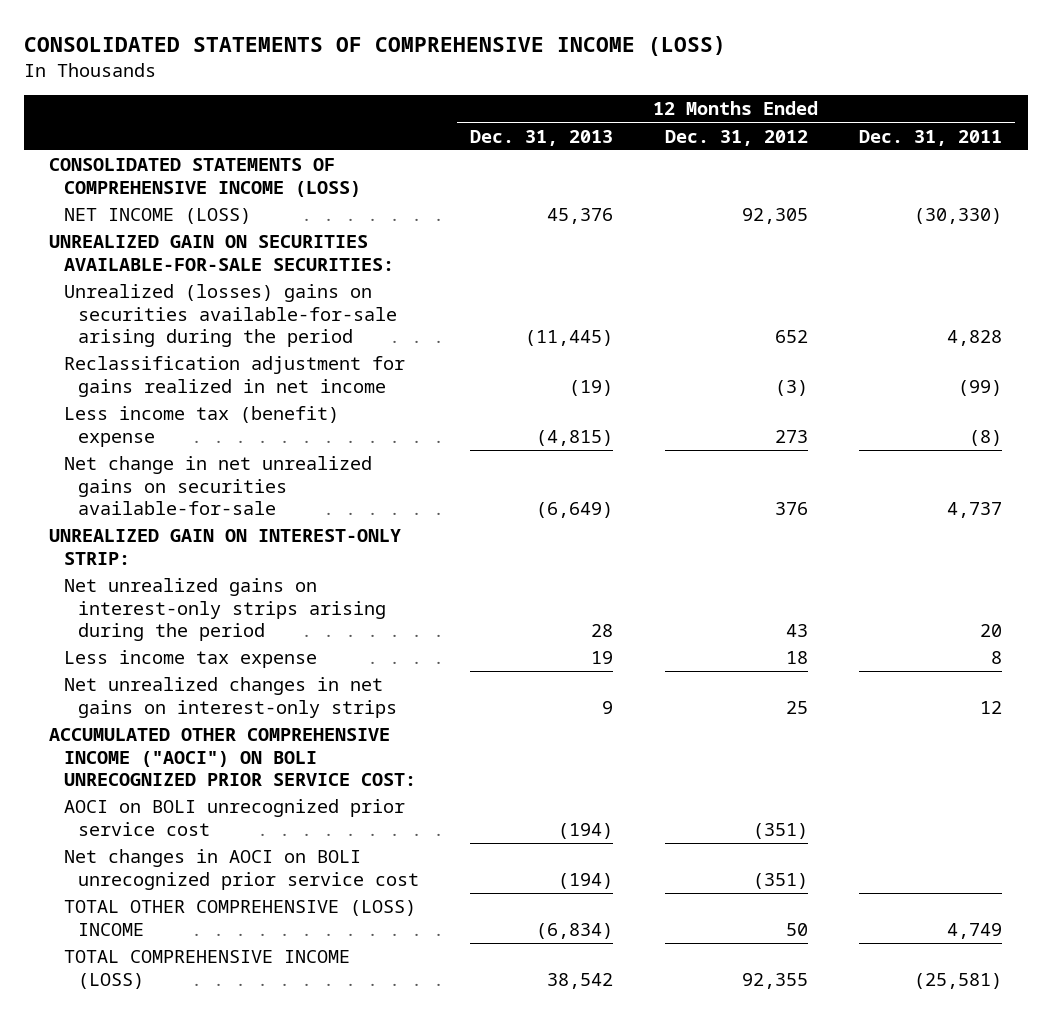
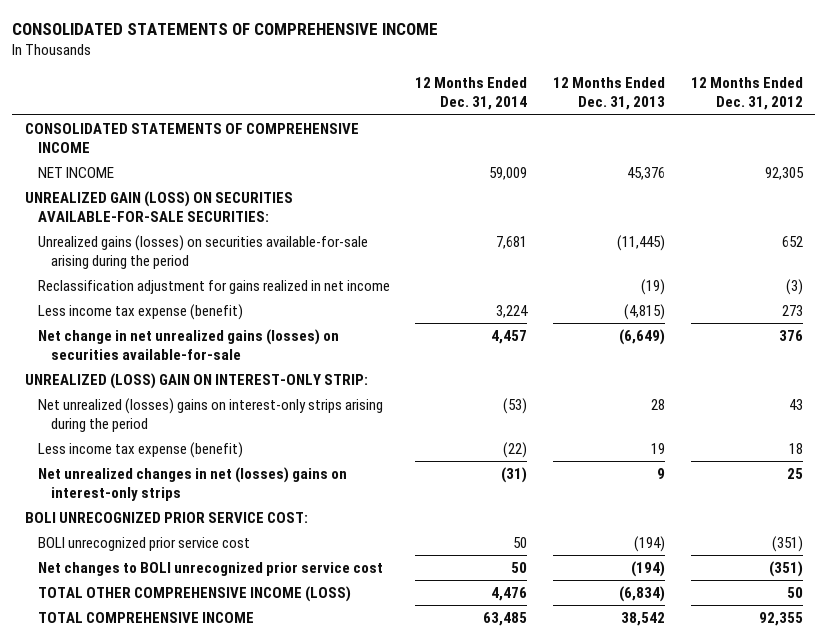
- CONSOLIDATED STATEMENTS OF COMPREHENSIVE INCOME (LOSS)
+ CONSOLIDATED STATEMENTS OF COMPREHENSIVE INCOME
- | 12 Months Ended Dec. 31, 2013 | 12 Months Ended Dec. 31, 2012 | 12 Months Ended Dec. 31, 2011
+ | 12 Months Ended Dec. 31, 2014 | 12 Months Ended Dec. 31, 2013 | 12 Months Ended Dec. 31, 2012
- CONSOLIDATED STATEMENTS OF COMPREHENSIVE INCOME (LOSS)
- NET INCOME (LOSS) | 45,376 | 92,305 | (30,330)
- UNREALIZED GAIN ON SECURITIES AVAILABLE-FOR-SALE SECURITIES:
- Unrealized (losses) gains on securities available-for-sale arising during the period | (11,445) | 652 | 4,828
+ CONSOLIDATED STATEMENTS OF COMPREHENSIVE INCOME
+ NET INCOME | 59,009 | 45,376 | 92,305
+ UNREALIZED GAIN (LOSS) ON SECURITIES AVAILABLE-FOR-SALE SECURITIES:
+ Unrealized gains (losses) on securities available-for-sale arising during the period | 7,681 | (11,445) | 652
- Less income tax (benefit) expense | (4,815) | 273 | (8)
- Net change in net unrealized gains on securities available-for-sale | (6,649) | 376 | 4,737
- UNREALIZED GAIN ON INTEREST-ONLY STRIP:
- Net unrealized gains on interest-only strips arising during the period | 28 | 43 | 20
- Less income tax expense | 19 | 18 | 8
- Net unrealized changes in net gains on interest-only strips | 9 | 25 | 12
- ACCUMULATED OTHER COMPREHENSIVE INCOME ("AOCI") ON BOLI UNRECOGNIZED PRIOR SERVICE COST:
- AOCI on BOLI unrecognized prior service cost | (194) | (351) |
- Net changes in AOCI on BOLI unrecognized prior service cost | (194) | (351) |
- TOTAL OTHER COMPREHENSIVE (LOSS) INCOME | (6,834) | 50 | 4,749
- TOTAL COMPREHENSIVE INCOME (LOSS) | 38,542 | 92,355 | (25,581)
+ Less income tax expense (benefit) | 3,224 | (4,815) | 273
+ Net change in net unrealized gains (losses) on securities available-for-sale | 4,457 | (6,649) | 376
+ UNREALIZED (LOSS) GAIN ON INTEREST-ONLY STRIP:
+ Net unrealized (losses) gains on interest-only strips arising during the period | (53) | 28 | 43
+ Less income tax expense (benefit) | (22) | 19 | 18
+ Net unrealized changes in net (losses) gains on interest-only strips | (31) | 9 | 25
+ BOLI UNRECOGNIZED PRIOR SERVICE COST:
+ BOLI unrecognized prior service cost | 50 | (194) | (351)
+ Net changes to BOLI unrecognized prior service cost | 50 | (194) | (351)
+ TOTAL OTHER COMPREHENSIVE INCOME (LOSS) | 4,476 | (6,834) | 50
+ TOTAL COMPREHENSIVE INCOME | 63,485 | 38,542 | 92,355

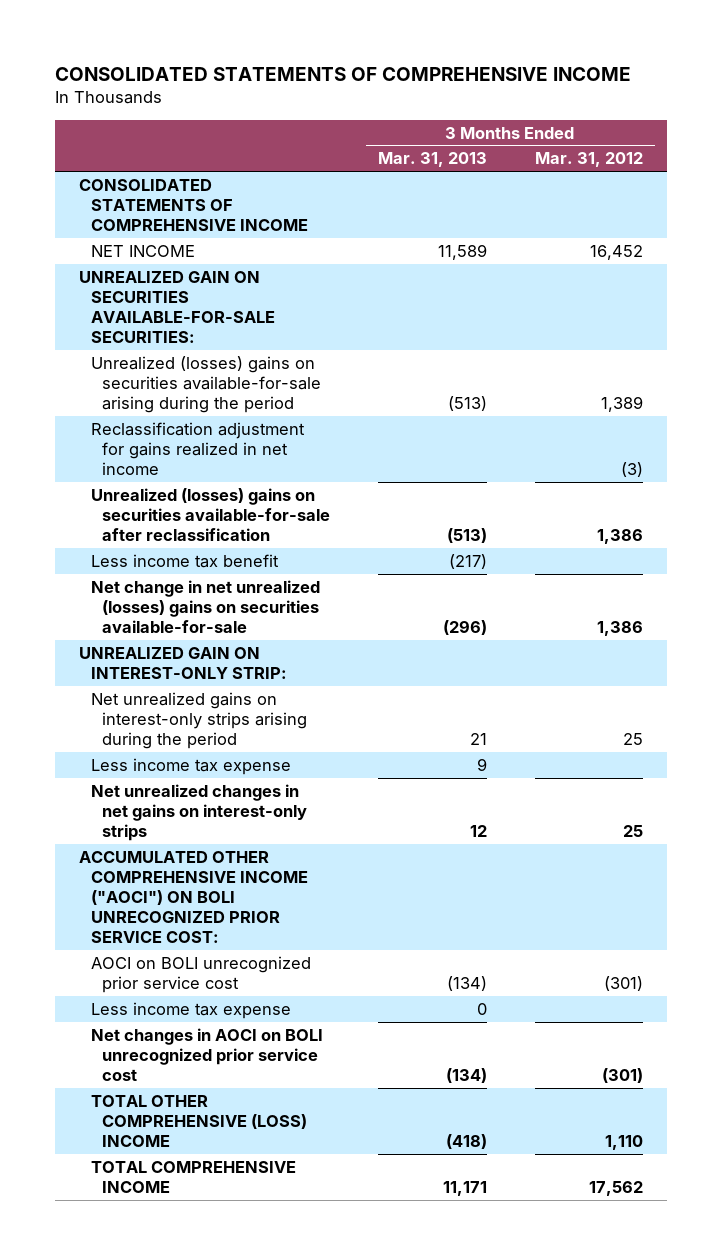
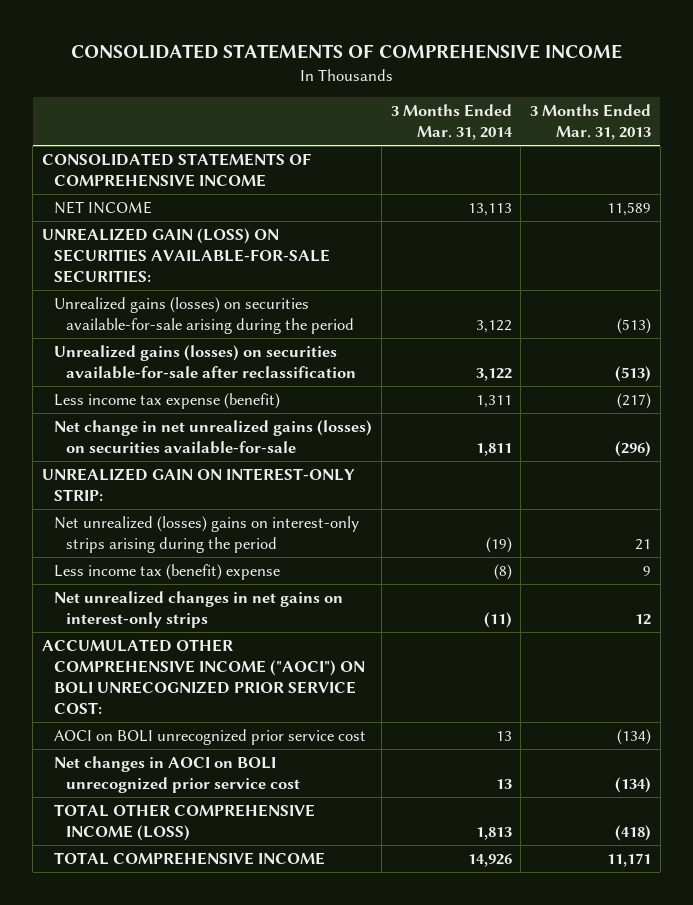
- | 3 Months Ended Mar. 31, 2013 | 3 Months Ended Mar. 31, 2012
+ | 3 Months Ended Mar. 31, 2014 | 3 Months Ended Mar. 31, 2013
- UNREALIZED GAIN ON SECURITIES AVAILABLE-FOR-SALE SECURITIES:
- Unrealized (losses) gains on securities available-for-sale arising during the period | (513) | 1,389
- Reclassification adjustment for gains realized in net income | | (3)
- Unrealized (losses) gains on securities available-for-sale after reclassification | (513) | 1,386
- Less income tax benefit | (217) |
- Net change in net unrealized (losses) gains on securities available-for-sale | (296) | 1,386
+ UNREALIZED GAIN (LOSS) ON SECURITIES AVAILABLE-FOR-SALE SECURITIES:
+ Unrealized gains (losses) on securities available-for-sale arising during the period | 3,122 | (513)
+ Unrealized gains (losses) on securities available-for-sale after reclassification | 3,122 | (513)
+ Less income tax expense (benefit) | 1,311 | (217)
+ Net change in net unrealized gains (losses) on securities available-for-sale | 1,811 | (296)
- Net unrealized gains on interest-only strips arising during the period | 21 | 25
- Less income tax expense | 9 |
+ Net unrealized (losses) gains on interest-only strips arising during the period | (19) | 21
+ Less income tax (benefit) expense | (8) | 9
- Less income tax expense | 0 |
- TOTAL OTHER COMPREHENSIVE (LOSS) INCOME | (418) | 1,110
+ TOTAL OTHER COMPREHENSIVE INCOME (LOSS) | 1,813 | (418)

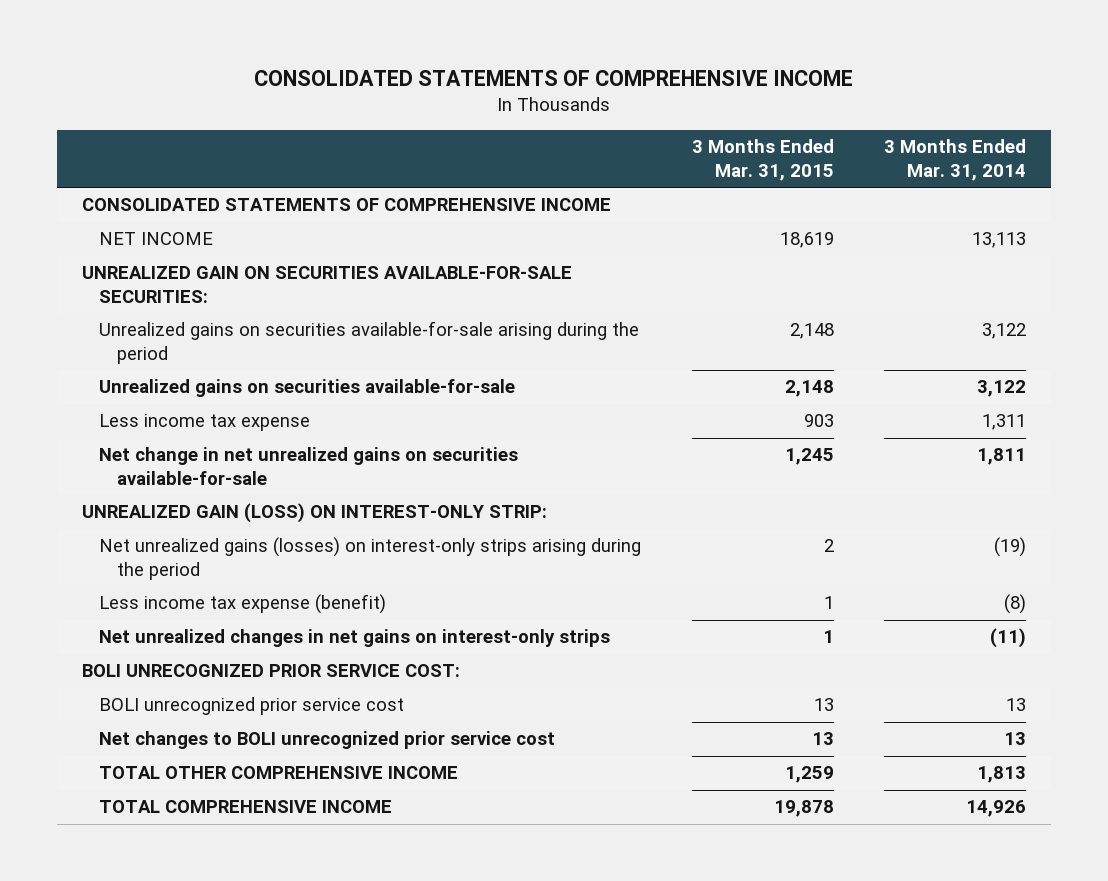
- | 3 Months Ended Mar. 31, 2014 | 3 Months Ended Mar. 31, 2013
+ | 3 Months Ended Mar. 31, 2015 | 3 Months Ended Mar. 31, 2014
- UNREALIZED GAIN (LOSS) ON SECURITIES AVAILABLE-FOR-SALE SECURITIES:
- Unrealized gains (losses) on securities available-for-sale arising during the period | 3,122 | (513)
- Unrealized gains (losses) on securities available-for-sale after reclassification | 3,122 | (513)
- Less income tax expense (benefit) | 1,311 | (217)
- Net change in net unrealized gains (losses) on securities available-for-sale | 1,811 | (296)
- UNREALIZED GAIN ON INTEREST-ONLY STRIP:
- Net unrealized (losses) gains on interest-only strips arising during the period | (19) | 21
- Less income tax (benefit) expense | (8) | 9
+ UNREALIZED GAIN ON SECURITIES AVAILABLE-FOR-SALE SECURITIES:
+ Unrealized gains on securities available-for-sale arising during the period | 2,148 | 3,122
+ Unrealized gains on securities available-for-sale | 2,148 | 3,122
+ Less income tax expense | 903 | 1,311
+ Net change in net unrealized gains on securities available-for-sale | 1,245 | 1,811
+ UNREALIZED GAIN (LOSS) ON INTEREST-ONLY STRIP:
+ Net unrealized gains (losses) on interest-only strips arising during the period | 2 | (19)
+ Less income tax expense (benefit) | 1 | (8)
- ACCUMULATED OTHER COMPREHENSIVE INCOME ("AOCI") ON BOLI UNRECOGNIZED PRIOR SERVICE COST:
- AOCI on BOLI unrecognized prior service cost | 13 | (134)
- Net changes in AOCI on BOLI unrecognized prior service cost | 13 | (134)
- TOTAL OTHER COMPREHENSIVE INCOME (LOSS) | 1,813 | (418)
+ BOLI UNRECOGNIZED PRIOR SERVICE COST:
+ BOLI unrecognized prior service cost | 13 | 13
+ Net changes to BOLI unrecognized prior service cost | 13 | 13
+ TOTAL OTHER COMPREHENSIVE INCOME | 1,259 | 1,813

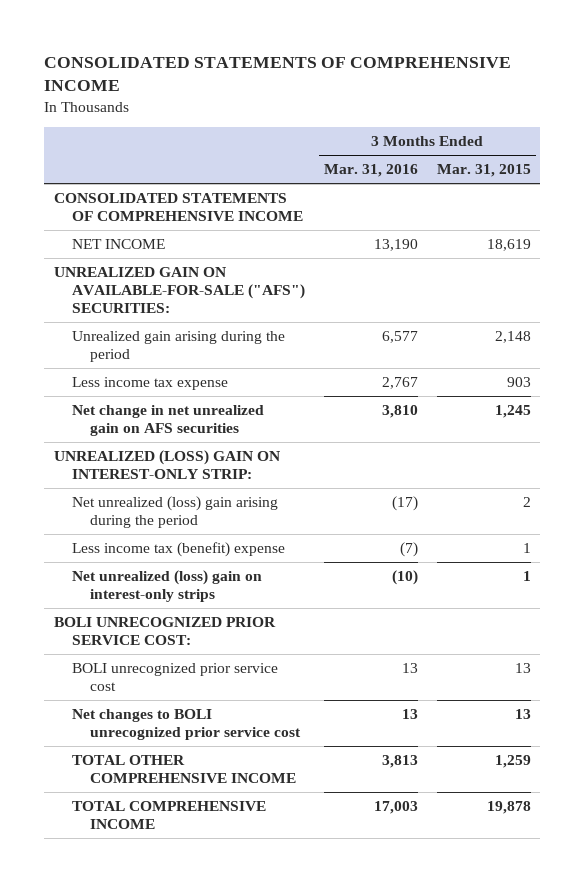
- | 3 Months Ended Mar. 31, 2015 | 3 Months Ended Mar. 31, 2014
+ | 3 Months Ended Mar. 31, 2016 | 3 Months Ended Mar. 31, 2015
- UNREALIZED GAIN ON SECURITIES AVAILABLE-FOR-SALE SECURITIES:
- Unrealized gains on securities available-for-sale arising during the period | 2,148 | 3,122
- Unrealized gains on securities available-for-sale | 2,148 | 3,122
+ UNREALIZED GAIN ON AVAILABLE-FOR-SALE ("AFS") SECURITIES:
+ Unrealized gain arising during the period | 6,577 | 2,148
- Net change in net unrealized gains on securities available-for-sale | 1,245 | 1,811
- UNREALIZED GAIN (LOSS) ON INTEREST-ONLY STRIP:
- Net unrealized gains (losses) on interest-only strips arising during the period | 2 | (19)
- Less income tax expense (benefit) | 1 | (8)
- Net unrealized changes in net gains on interest-only strips | 1 | (11)
+ Net change in net unrealized gain on AFS securities | 3,810 | 1,245
+ UNREALIZED (LOSS) GAIN ON INTEREST-ONLY STRIP:
+ Net unrealized (loss) gain arising during the period | (17) | 2
+ Less income tax (benefit) expense | (7) | 1
+ Net unrealized (loss) gain on interest-only strips | (10) | 1

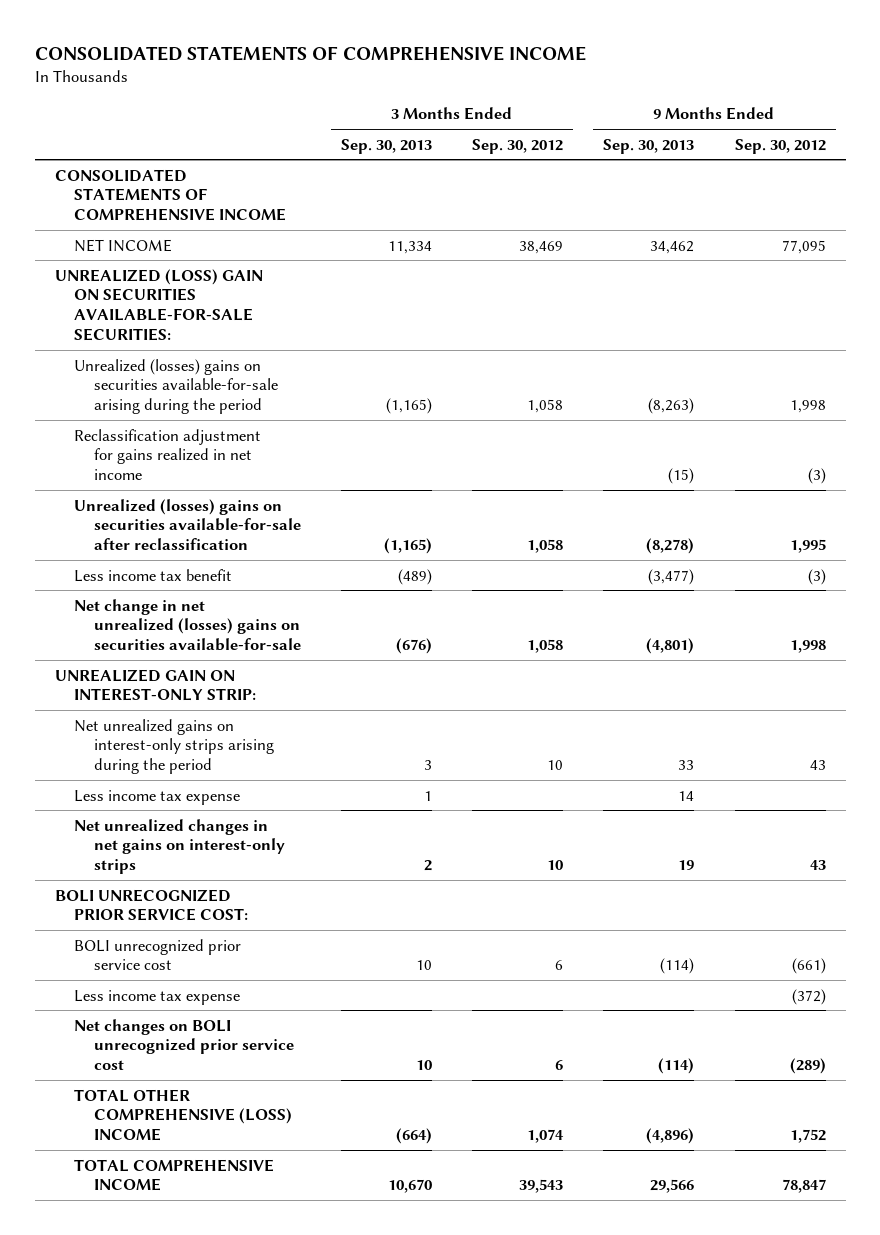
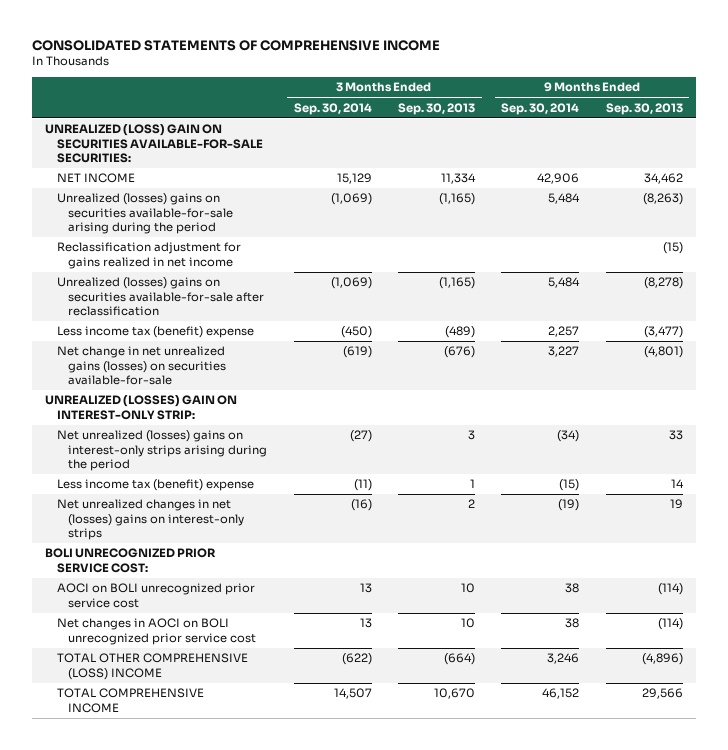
- | 3 Months Ended Sep. 30, 2013 | 3 Months Ended Sep. 30, 2012 | 9 Months Ended Sep. 30, 2013 | 9 Months Ended Sep. 30, 2012
+ | 3 Months Ended Sep. 30, 2014 | 3 Months Ended Sep. 30, 2013 | 9 Months Ended Sep. 30, 2014 | 9 Months Ended Sep. 30, 2013
- CONSOLIDATED STATEMENTS OF COMPREHENSIVE INCOME
moved down: NET INCOME | 15,129 | 11,334 | 42,906 | 34,462
- Less income tax benefit | (489) | | (3,477) | (3)
- Net change in net unrealized (losses) gains on securities available-for-sale | (676) | 1,058 | (4,801) | 1,998
- UNREALIZED GAIN ON INTEREST-ONLY STRIP:
- Net unrealized gains on interest-only strips arising during the period | 3 | 10 | 33 | 43
- Less income tax expense | 1 | | 14 |
- Net unrealized changes in net gains on interest-only strips | 2 | 10 | 19 | 43
+ Less income tax (benefit) expense | (450) | (489) | 2,257 | (3,477)
+ Net change in net unrealized gains (losses) on securities available-for-sale | (619) | (676) | 3,227 | (4,801)
+ UNREALIZED (LOSSES) GAIN ON INTEREST-ONLY STRIP:
+ Net unrealized (losses) gains on interest-only strips arising during the period | (27) | 3 | (34) | 33
+ Less income tax (benefit) expense | (11) | 1 | (15) | 14
+ Net unrealized changes in net (losses) gains on interest-only strips | (16) | 2 | (19) | 19
- BOLI unrecognized prior service cost | 10 | 6 | (114) | (661)
- Less income tax expense | | | | (372)
- Net changes on BOLI unrecognized prior service cost | 10 | 6 | (114) | (289)
+ AOCI on BOLI unrecognized prior service cost | 13 | 10 | 38 | (114)
+ Net changes in AOCI on BOLI unrecognized prior service cost | 13 | 10 | 38 | (114)

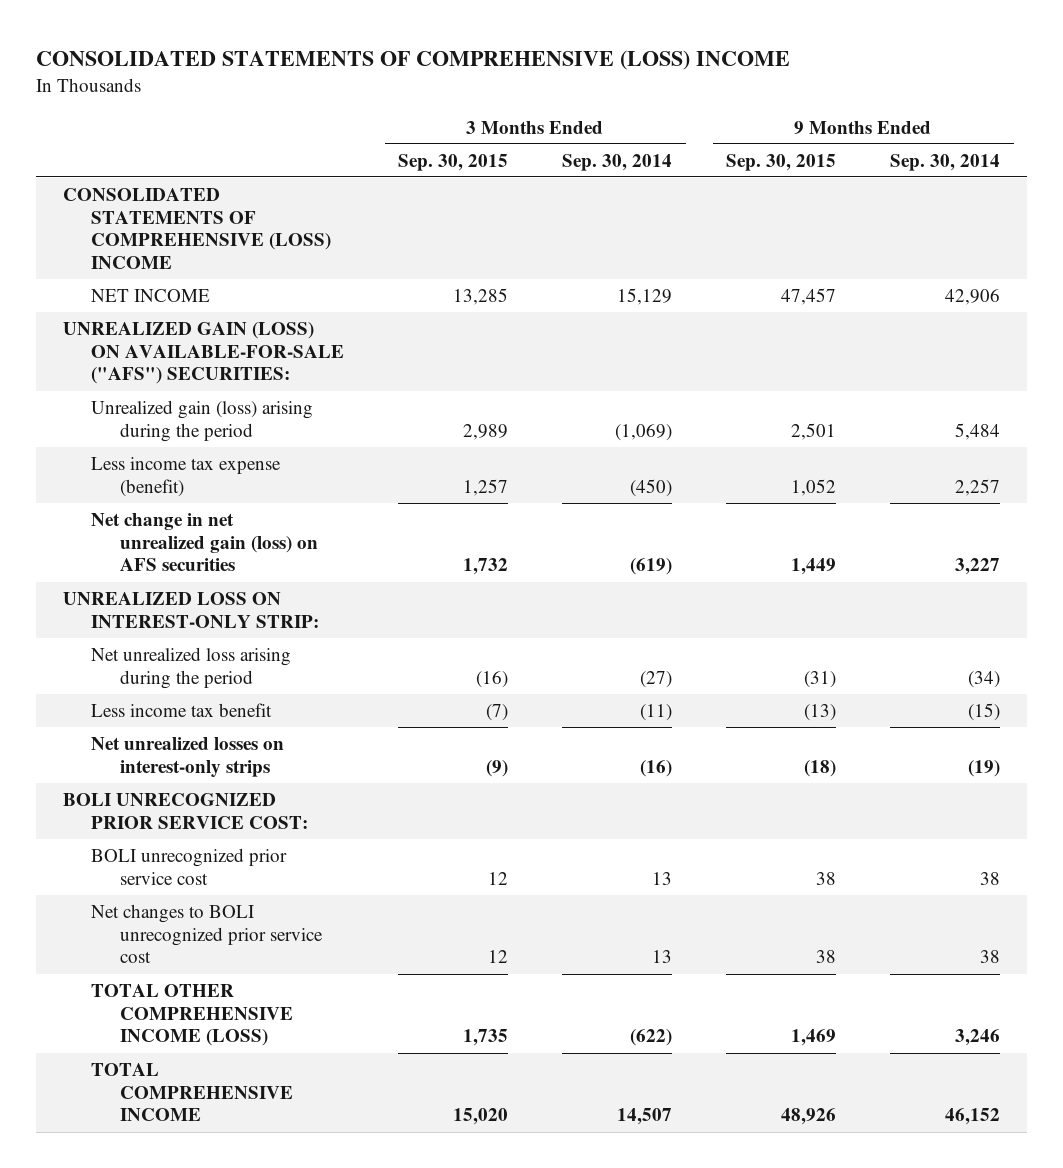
- CONSOLIDATED STATEMENTS OF COMPREHENSIVE INCOME
+ CONSOLIDATED STATEMENTS OF COMPREHENSIVE (LOSS) INCOME
- | 3 Months Ended Sep. 30, 2014 | 3 Months Ended Sep. 30, 2013 | 9 Months Ended Sep. 30, 2014 | 9 Months Ended Sep. 30, 2013
+ | 3 Months Ended Sep. 30, 2015 | 3 Months Ended Sep. 30, 2014 | 9 Months Ended Sep. 30, 2015 | 9 Months Ended Sep. 30, 2014
- UNREALIZED (LOSS) GAIN ON SECURITIES AVAILABLE-FOR-SALE SECURITIES:
+ CONSOLIDATED STATEMENTS OF COMPREHENSIVE (LOSS) INCOME
- Unrealized (losses) gains on securities available-for-sale arising during the period | (1,069) | (1,165) | 5,484 | (8,263)
- Reclassification adjustment for gains realized in net income | | | | (15)
- Unrealized (losses) gains on securities available-for-sale after reclassification | (1,069) | (1,165) | 5,484 | (8,278)
- Less income tax (benefit) expense | (450) | (489) | 2,257 | (3,477)
- Net change in net unrealized gains (losses) on securities available-for-sale | (619) | (676) | 3,227 | (4,801)
- UNREALIZED (LOSSES) GAIN ON INTEREST-ONLY STRIP:
- Net unrealized (losses) gains on interest-only strips arising during the period | (27) | 3 | (34) | 33
- Less income tax (benefit) expense | (11) | 1 | (15) | 14
- Net unrealized changes in net (losses) gains on interest-only strips | (16) | 2 | (19) | 19
+ UNREALIZED GAIN (LOSS) ON AVAILABLE-FOR-SALE ("AFS") SECURITIES:
+ Unrealized gain (loss) arising during the period | 2,989 | (1,069) | 2,501 | 5,484
+ Less income tax expense (benefit) | 1,257 | (450) | 1,052 | 2,257
+ Net change in net unrealized gain (loss) on AFS securities | 1,732 | (619) | 1,449 | 3,227
+ UNREALIZED LOSS ON INTEREST-ONLY STRIP:
+ Net unrealized loss arising during the period | (16) | (27) | (31) | (34)
+ Less income tax benefit | (7) | (11) | (13) | (15)
+ Net unrealized losses on interest-only strips | (9) | (16) | (18) | (19)
- AOCI on BOLI unrecognized prior service cost | 13 | 10 | 38 | (114)
- Net changes in AOCI on BOLI unrecognized prior service cost | 13 | 10 | 38 | (114)
- TOTAL OTHER COMPREHENSIVE (LOSS) INCOME | (622) | (664) | 3,246 | (4,896)
+ BOLI unrecognized prior service cost | 12 | 13 | 38 | 38
+ Net changes to BOLI unrecognized prior service cost | 12 | 13 | 38 | 38
+ TOTAL OTHER COMPREHENSIVE INCOME (LOSS) | 1,735 | (622) | 1,469 | 3,246

